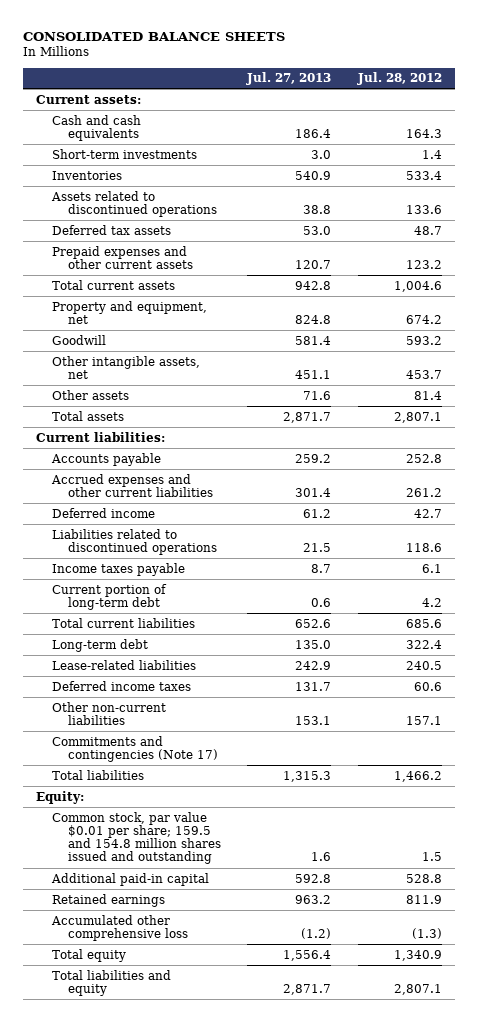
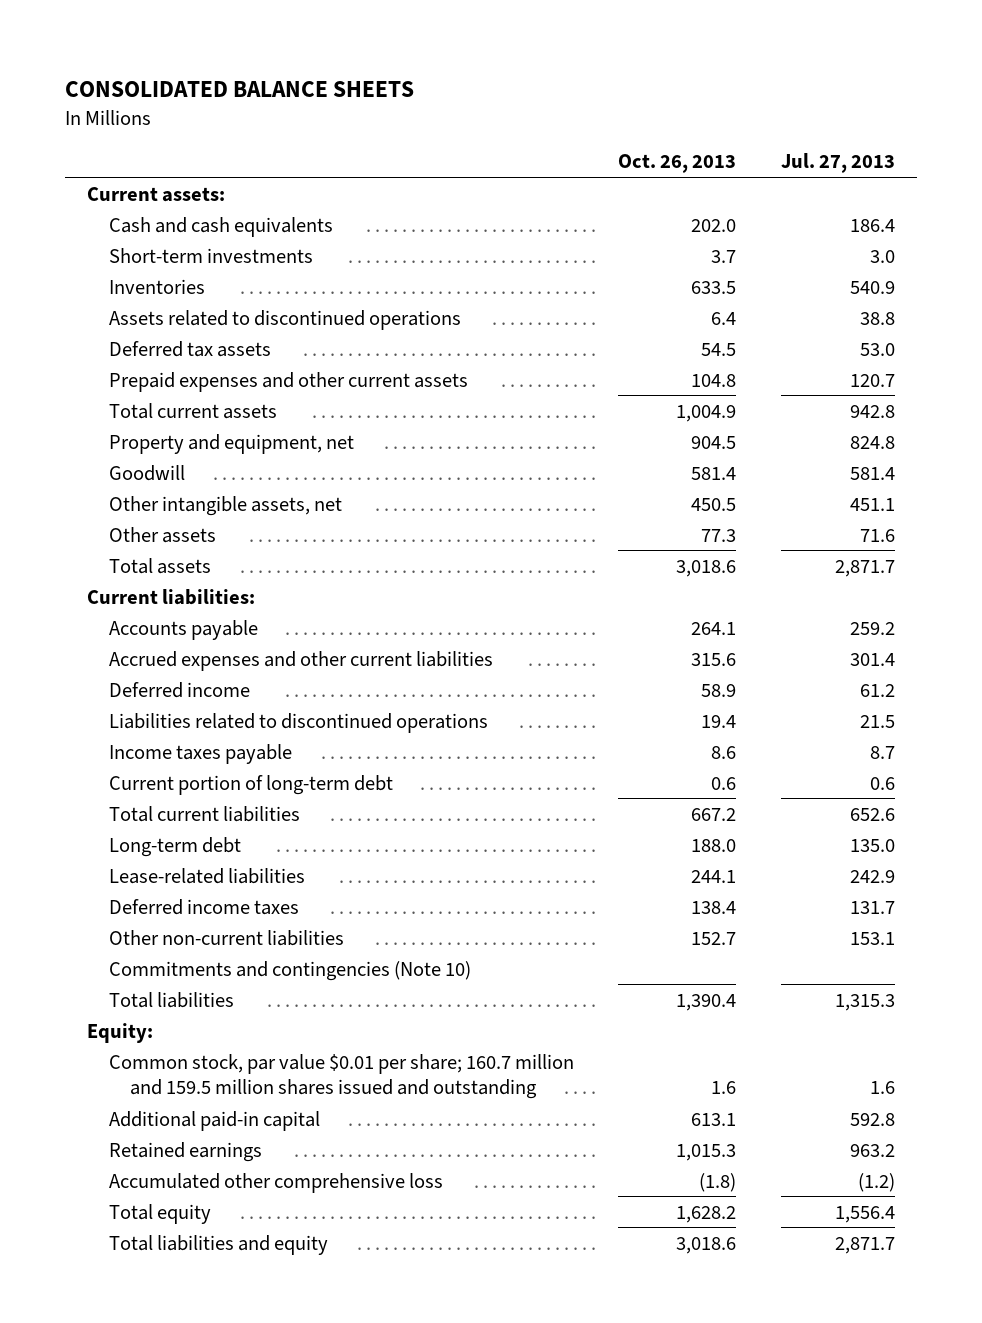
- | Jul. 27, 2013 | Jul. 28, 2012
+ | Oct. 26, 2013 | Jul. 27, 2013
- Commitments and contingencies (Note 17)
+ Commitments and contingencies (Note 10)
- Common stock, par value $0.01 per share; 159.5 and 154.8 million shares issued and outstanding | 1.6 | 1.5
+ Common stock, par value $0.01 per share; 160.7 million and 159.5 million shares issued and outstanding | 1.6 | 1.6

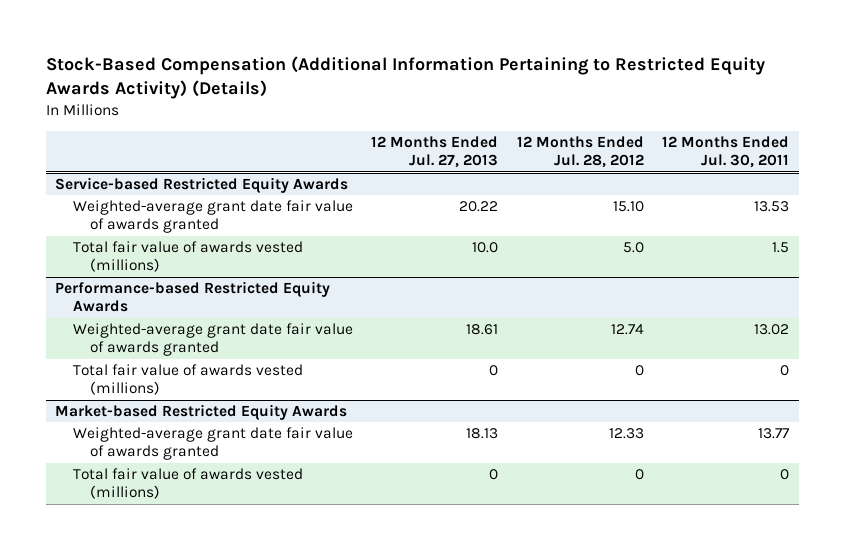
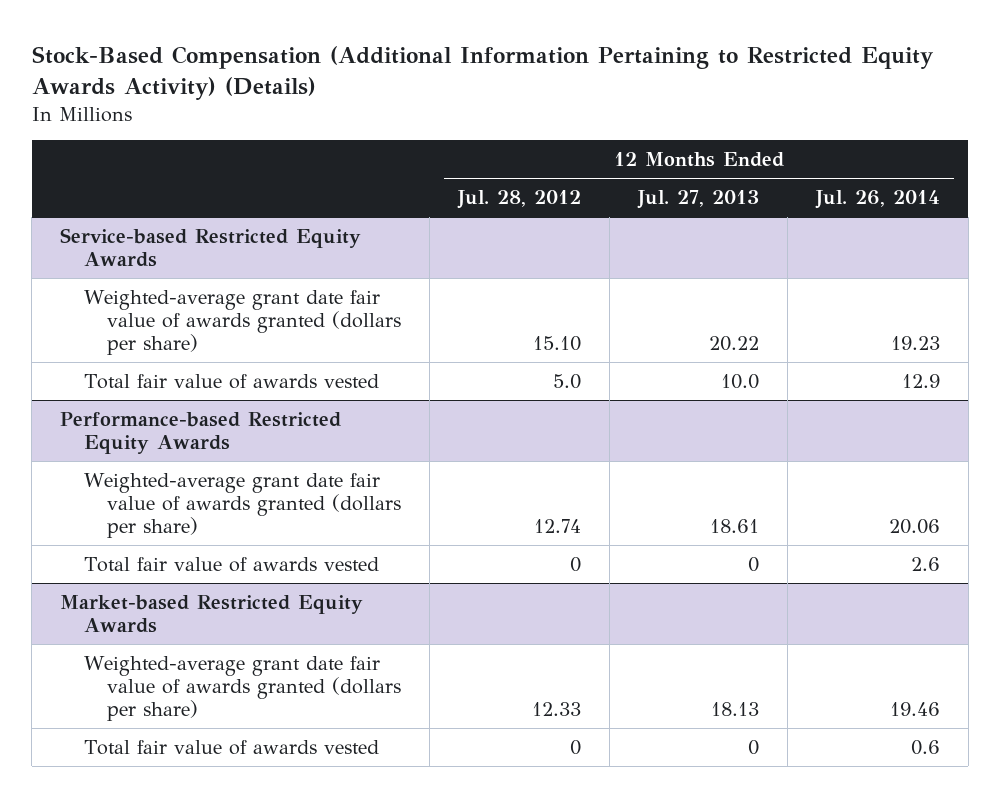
- | 12 Months Ended Jul. 27, 2013 | 12 Months Ended Jul. 28, 2012 | 12 Months Ended Jul. 30, 2011
+ | 12 Months Ended Jul. 28, 2012 | 12 Months Ended Jul. 27, 2013 | 12 Months Ended Jul. 26, 2014
@ Service-based Restricted Equity Awards
- Weighted-average grant date fair value of awards granted | 20.22 | 15.10 | 13.53
- Total fair value of awards vested (millions) | 10.0 | 5.0 | 1.5
+ Weighted-average grant date fair value of awards granted (dollars per share) | 15.10 | 20.22 | 19.23
+ Total fair value of awards vested | 5.0 | 10.0 | 12.9
@ Performance-based Restricted Equity Awards
- Weighted-average grant date fair value of awards granted | 18.61 | 12.74 | 13.02
- Total fair value of awards vested (millions) | 0 | 0 | 0
+ Weighted-average grant date fair value of awards granted (dollars per share) | 12.74 | 18.61 | 20.06
+ Total fair value of awards vested | 0 | 0 | 2.6
@ Market-based Restricted Equity Awards
- Weighted-average grant date fair value of awards granted | 18.13 | 12.33 | 13.77
- Total fair value of awards vested (millions) | 0 | 0 | 0
+ Weighted-average grant date fair value of awards granted (dollars per share) | 12.33 | 18.13 | 19.46
+ Total fair value of awards vested | 0 | 0 | 0.6

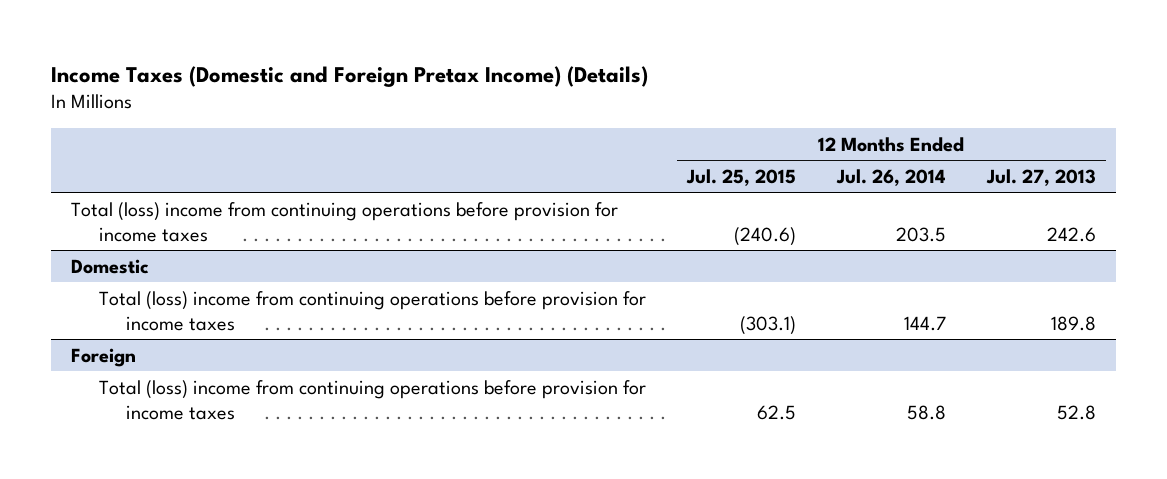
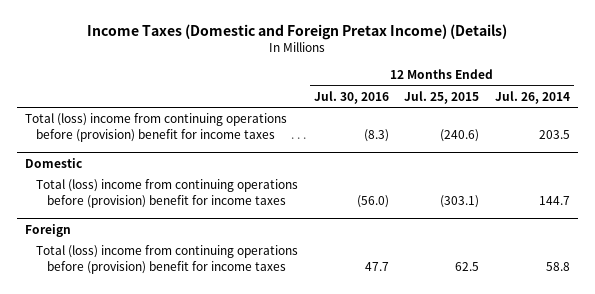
- | 12 Months Ended Jul. 25, 2015 | 12 Months Ended Jul. 26, 2014 | 12 Months Ended Jul. 27, 2013
+ | 12 Months Ended Jul. 30, 2016 | 12 Months Ended Jul. 25, 2015 | 12 Months Ended Jul. 26, 2014
- Total (loss) income from continuing operations before provision for income taxes | (240.6) | 203.5 | 242.6
+ Total (loss) income from continuing operations before (provision) benefit for income taxes | (8.3) | (240.6) | 203.5
@ Domestic
- Total (loss) income from continuing operations before provision for income taxes | (303.1) | 144.7 | 189.8
+ Total (loss) income from continuing operations before (provision) benefit for income taxes | (56.0) | (303.1) | 144.7
@ Foreign
- Total (loss) income from continuing operations before provision for income taxes | 62.5 | 58.8 | 52.8
+ Total (loss) income from continuing operations before (provision) benefit for income taxes | 47.7 | 62.5 | 58.8

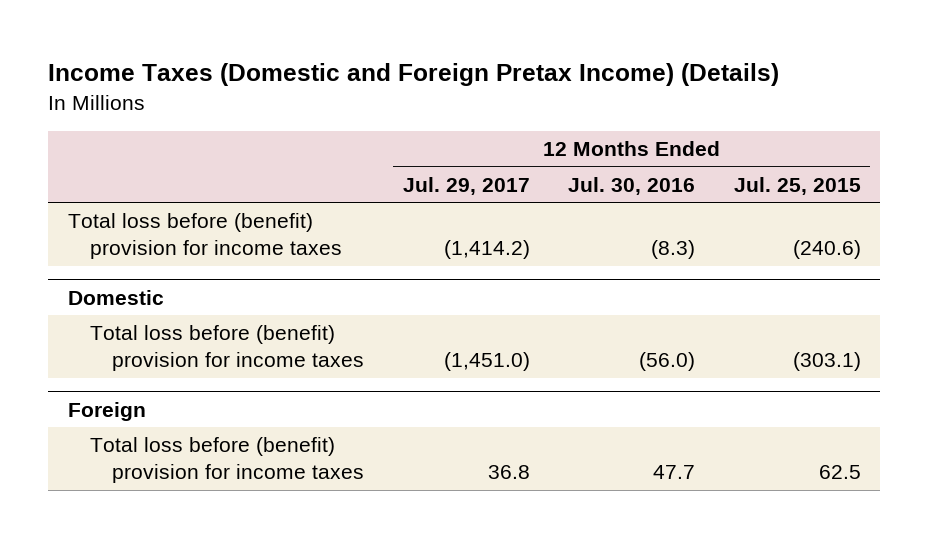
- | 12 Months Ended Jul. 30, 2016 | 12 Months Ended Jul. 25, 2015 | 12 Months Ended Jul. 26, 2014
+ | 12 Months Ended Jul. 29, 2017 | 12 Months Ended Jul. 30, 2016 | 12 Months Ended Jul. 25, 2015
- Total (loss) income from continuing operations before (provision) benefit for income taxes | (8.3) | (240.6) | 203.5
+ Total loss before (benefit) provision for income taxes | (1,414.2) | (8.3) | (240.6)
@ Domestic
- Total (loss) income from continuing operations before (provision) benefit for income taxes | (56.0) | (303.1) | 144.7
+ Total loss before (benefit) provision for income taxes | (1,451.0) | (56.0) | (303.1)
@ Foreign
- Total (loss) income from continuing operations before (provision) benefit for income taxes | 47.7 | 62.5 | 58.8
+ Total loss before (benefit) provision for income taxes | 36.8 | 47.7 | 62.5

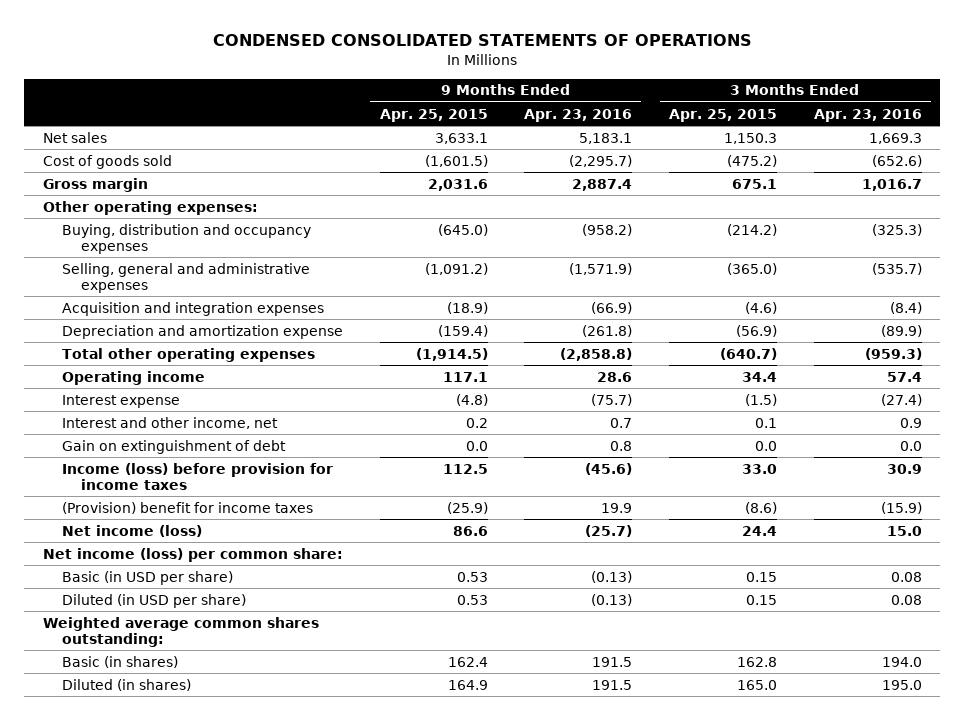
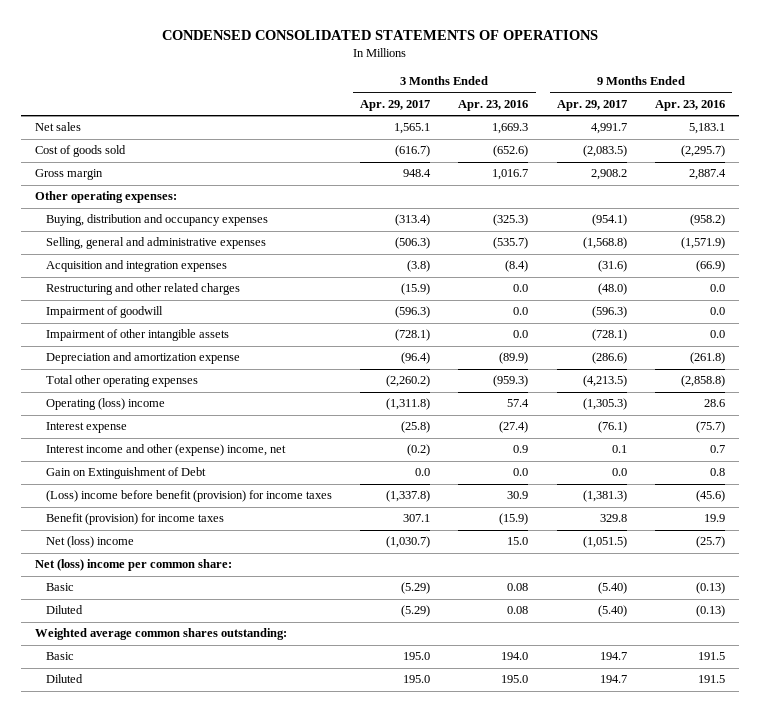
- | 9 Months Ended Apr. 25, 2015 | 9 Months Ended Apr. 23, 2016 | 3 Months Ended Apr. 25, 2015 | 3 Months Ended Apr. 23, 2016
+ | 3 Months Ended Apr. 29, 2017 | 3 Months Ended Apr. 23, 2016 | 9 Months Ended Apr. 29, 2017 | 9 Months Ended Apr. 23, 2016
+ Restructuring and other related charges | (15.9) | 0.0 | (48.0) | 0.0
+ Impairment of goodwill | (596.3) | 0.0 | (596.3) | 0.0
+ Impairment of other intangible assets | (728.1) | 0.0 | (728.1) | 0.0
- Operating income | 117.1 | 28.6 | 34.4 | 57.4
+ Operating (loss) income | (1,311.8) | 57.4 | (1,305.3) | 28.6
- Interest and other income, net | 0.2 | 0.7 | 0.1 | 0.9
- Gain on extinguishment of debt | 0.0 | 0.8 | 0.0 | 0.0
- Income (loss) before provision for income taxes | 112.5 | (45.6) | 33.0 | 30.9
- (Provision) benefit for income taxes | (25.9) | 19.9 | (8.6) | (15.9)
- Net income (loss) | 86.6 | (25.7) | 24.4 | 15.0
- Net income (loss) per common share:
- Basic (in USD per share) | 0.53 | (0.13) | 0.15 | 0.08
- Diluted (in USD per share) | 0.53 | (0.13) | 0.15 | 0.08
+ Interest income and other (expense) income, net | (0.2) | 0.9 | 0.1 | 0.7
+ Gain on Extinguishment of Debt | 0.0 | 0.0 | 0.0 | 0.8
+ (Loss) income before benefit (provision) for income taxes | (1,337.8) | 30.9 | (1,381.3) | (45.6)
+ Benefit (provision) for income taxes | 307.1 | (15.9) | 329.8 | 19.9
+ Net (loss) income | (1,030.7) | 15.0 | (1,051.5) | (25.7)
+ Net (loss) income per common share:
+ Basic | (5.29) | 0.08 | (5.40) | (0.13)
+ Diluted | (5.29) | 0.08 | (5.40) | (0.13)
- Basic (in shares) | 162.4 | 191.5 | 162.8 | 194.0
- Diluted (in shares) | 164.9 | 191.5 | 165.0 | 195.0
+ Basic | 195.0 | 194.0 | 194.7 | 191.5
+ Diluted | 195.0 | 195.0 | 194.7 | 191.5

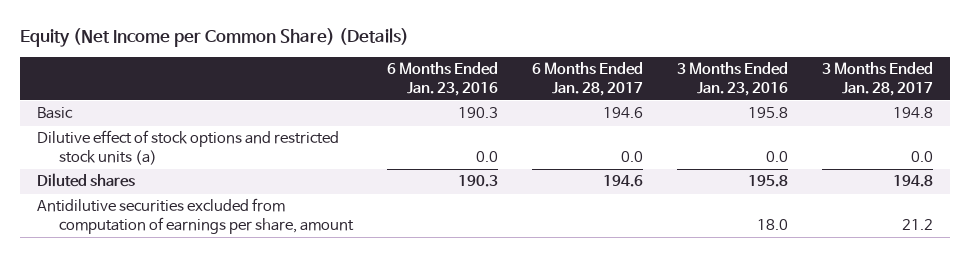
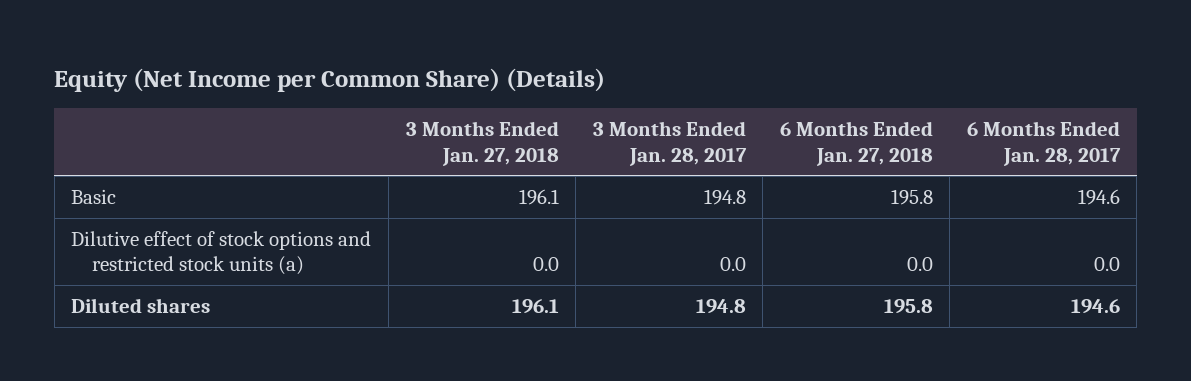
- | 6 Months Ended Jan. 23, 2016 | 6 Months Ended Jan. 28, 2017 | 3 Months Ended Jan. 23, 2016 | 3 Months Ended Jan. 28, 2017
+ | 3 Months Ended Jan. 27, 2018 | 3 Months Ended Jan. 28, 2017 | 6 Months Ended Jan. 27, 2018 | 6 Months Ended Jan. 28, 2017
- Antidilutive securities excluded from computation of earnings per share, amount | | | 18.0 | 21.2

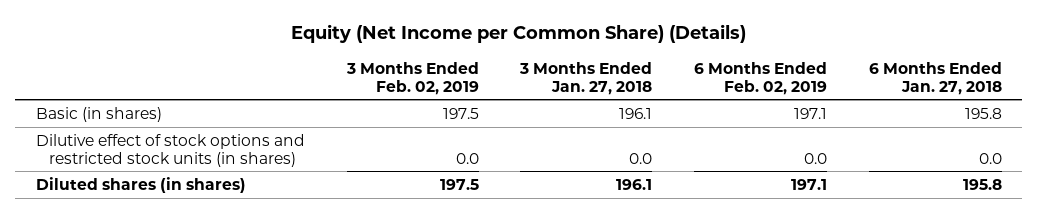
- | 3 Months Ended Jan. 27, 2018 | 3 Months Ended Jan. 28, 2017 | 6 Months Ended Jan. 27, 2018 | 6 Months Ended Jan. 28, 2017
+ | 3 Months Ended Feb. 02, 2019 | 3 Months Ended Jan. 27, 2018 | 6 Months Ended Feb. 02, 2019 | 6 Months Ended Jan. 27, 2018
- Basic | 196.1 | 194.8 | 195.8 | 194.6
- Dilutive effect of stock options and restricted stock units (a) | 0.0 | 0.0 | 0.0 | 0.0
- Diluted shares | 196.1 | 194.8 | 195.8 | 194.6
+ Basic (in shares) | 197.5 | 196.1 | 197.1 | 195.8
+ Dilutive effect of stock options and restricted stock units (in shares) | 0.0 | 0.0 | 0.0 | 0.0
+ Diluted shares (in shares) | 197.5 | 196.1 | 197.1 | 195.8

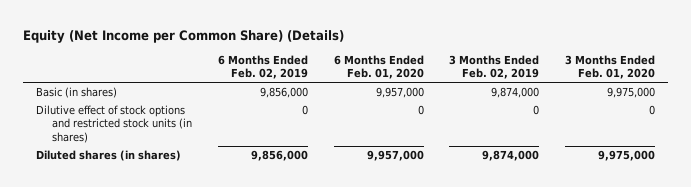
- | 3 Months Ended Feb. 02, 2019 | 3 Months Ended Jan. 27, 2018 | 6 Months Ended Feb. 02, 2019 | 6 Months Ended Jan. 27, 2018
+ | 6 Months Ended Feb. 02, 2019 | 6 Months Ended Feb. 01, 2020 | 3 Months Ended Feb. 02, 2019 | 3 Months Ended Feb. 01, 2020
- Basic (in shares) | 197.5 | 196.1 | 197.1 | 195.8
- Dilutive effect of stock options and restricted stock units (in shares) | 0.0 | 0.0 | 0.0 | 0.0
- Diluted shares (in shares) | 197.5 | 196.1 | 197.1 | 195.8
+ Basic (in shares) | 9,856,000 | 9,957,000 | 9,874,000 | 9,975,000
+ Dilutive effect of stock options and restricted stock units (in shares) | 0 | 0 | 0 | 0
+ Diluted shares (in shares) | 9,856,000 | 9,957,000 | 9,874,000 | 9,975,000

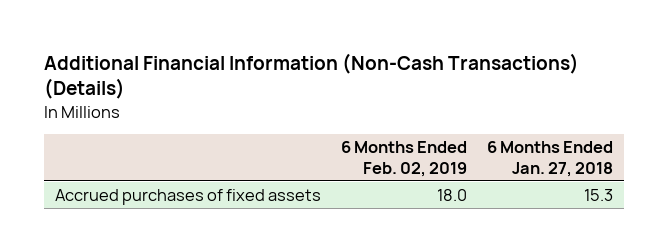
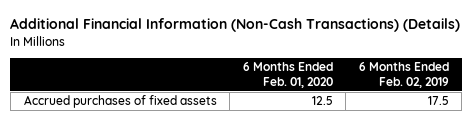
- | 6 Months Ended Feb. 02, 2019 | 6 Months Ended Jan. 27, 2018
+ | 6 Months Ended Feb. 01, 2020 | 6 Months Ended Feb. 02, 2019
- Accrued purchases of fixed assets | 18.0 | 15.3
+ Accrued purchases of fixed assets | 12.5 | 17.5

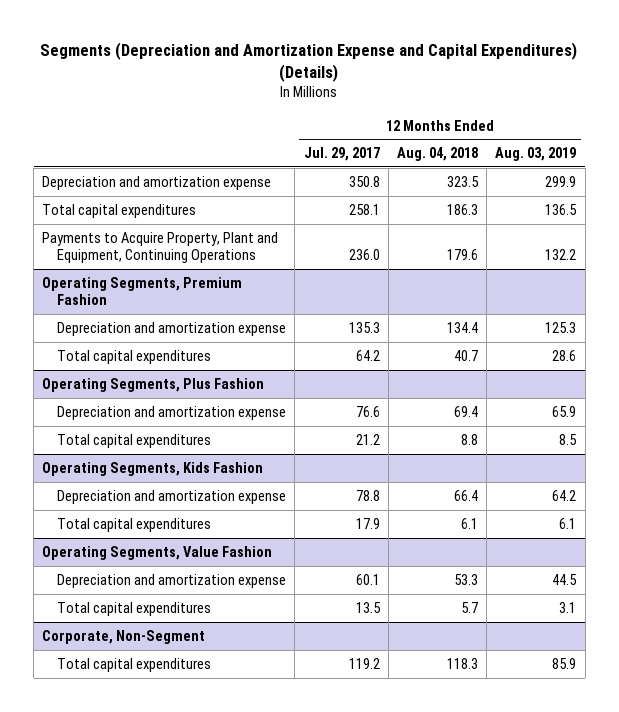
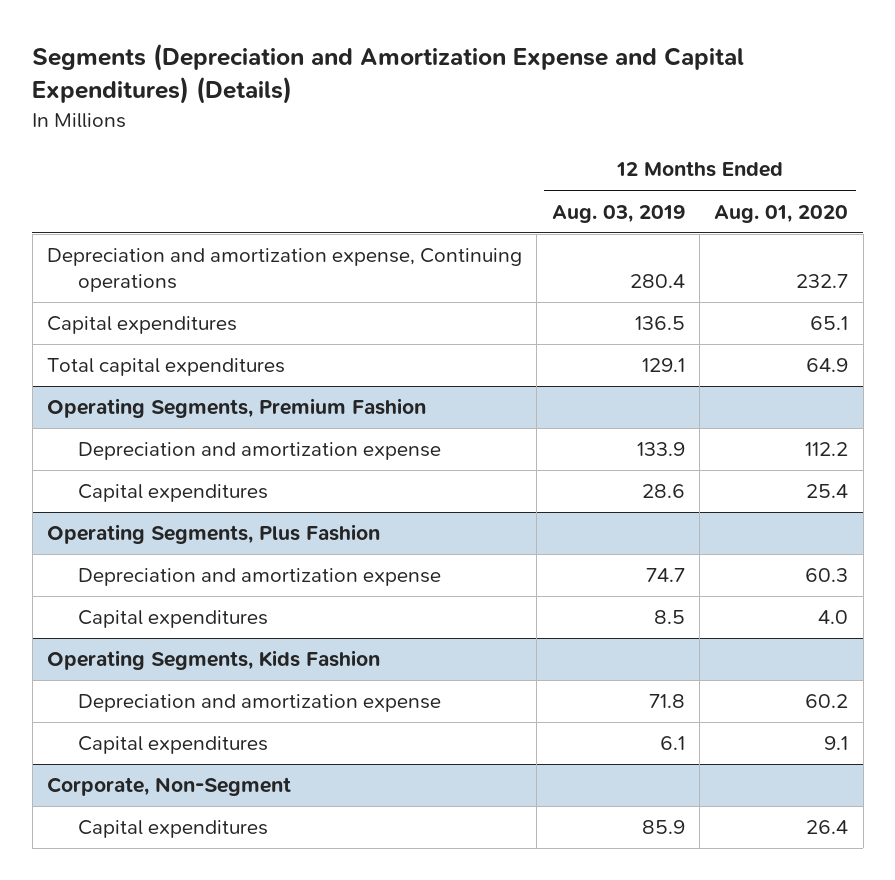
- | 12 Months Ended Jul. 29, 2017 | 12 Months Ended Aug. 04, 2018 | 12 Months Ended Aug. 03, 2019
+ | 12 Months Ended Aug. 03, 2019 | 12 Months Ended Aug. 01, 2020
- Depreciation and amortization expense | 350.8 | 323.5 | 299.9
- Total capital expenditures | 258.1 | 186.3 | 136.5
- Payments to Acquire Property, Plant and Equipment, Continuing Operations | 236.0 | 179.6 | 132.2
+ Depreciation and amortization expense, Continuing operations | 280.4 | 232.7
+ Capital expenditures | 136.5 | 65.1
+ Total capital expenditures | 129.1 | 64.9
@ Operating Segments, Premium Fashion
- Depreciation and amortization expense | 135.3 | 134.4 | 125.3
- Total capital expenditures | 64.2 | 40.7 | 28.6
+ Depreciation and amortization expense | 133.9 | 112.2
+ Capital expenditures | 28.6 | 25.4
@ Operating Segments, Plus Fashion
- Depreciation and amortization expense | 76.6 | 69.4 | 65.9
- Total capital expenditures | 21.2 | 8.8 | 8.5
+ Depreciation and amortization expense | 74.7 | 60.3
+ Capital expenditures | 8.5 | 4.0
@ Operating Segments, Kids Fashion
- Depreciation and amortization expense | 78.8 | 66.4 | 64.2
- Total capital expenditures | 17.9 | 6.1 | 6.1
- Operating Segments, Value Fashion
- Depreciation and amortization expense | 60.1 | 53.3 | 44.5
- Total capital expenditures | 13.5 | 5.7 | 3.1
@ Operating Segments, Kids Fashion
+ Depreciation and amortization expense | 71.8 | 60.2
+ Capital expenditures | 6.1 | 9.1
@ Corporate, Non-Segment
- Total capital expenditures | 119.2 | 118.3 | 85.9
+ Capital expenditures | 85.9 | 26.4

